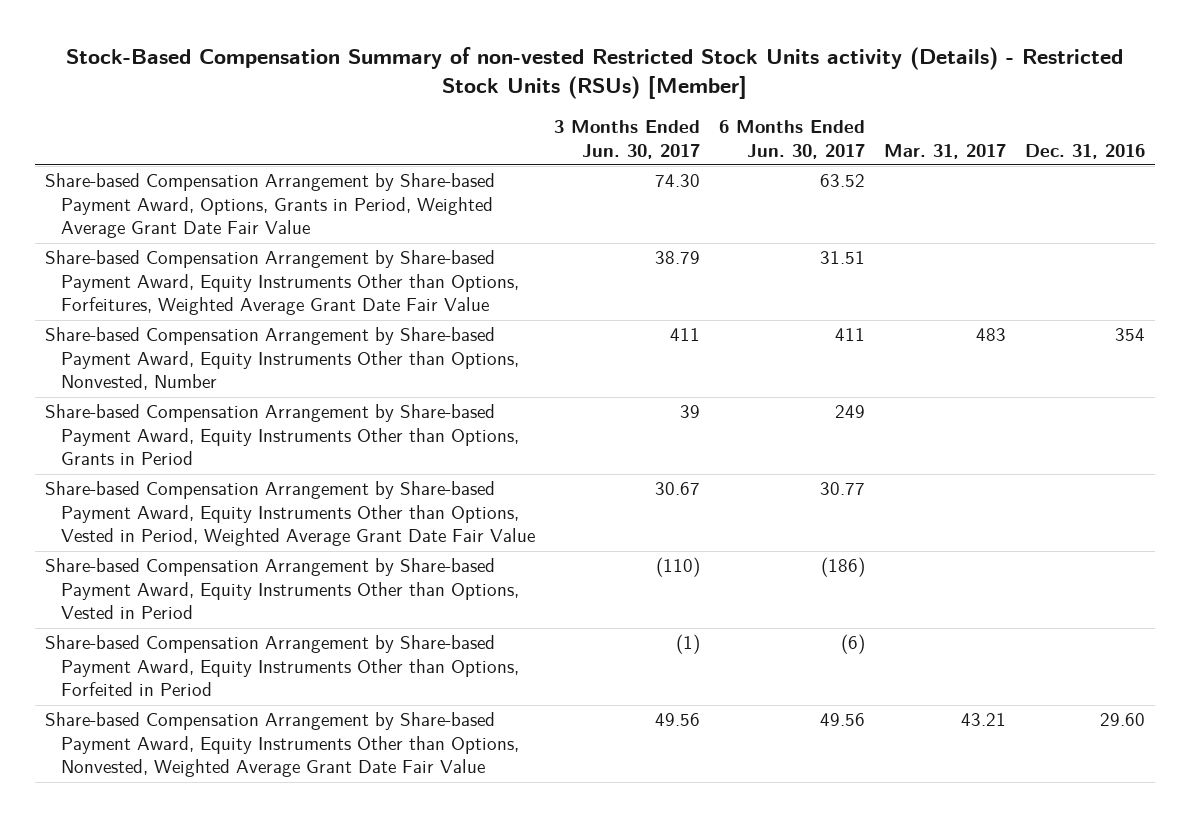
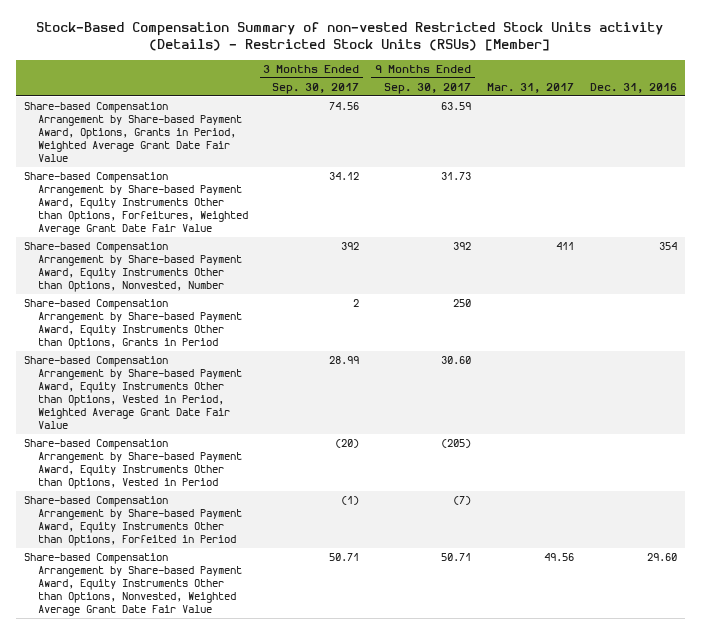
- | 3 Months Ended Jun. 30, 2017 | 6 Months Ended Jun. 30, 2017 | Mar. 31, 2017 | Dec. 31, 2016
+ | 3 Months Ended Sep. 30, 2017 | 9 Months Ended Sep. 30, 2017 | Mar. 31, 2017 | Dec. 31, 2016
- Share-based Compensation Arrangement by Share-based Payment Award, Equity Instruments Other than Options, Nonvested, Number | 411 | 411 | 483 | 354
+ Share-based Compensation Arrangement by Share-based Payment Award, Equity Instruments Other than Options, Nonvested, Number | 392 | 392 | 411 | 354
- Share-based Compensation Arrangement by Share-based Payment Award, Equity Instruments Other than Options, Nonvested, Weighted Average Grant Date Fair Value | 49.56 | 49.56 | 43.21 | 29.60
+ Share-based Compensation Arrangement by Share-based Payment Award, Equity Instruments Other than Options, Nonvested, Weighted Average Grant Date Fair Value | 50.71 | 50.71 | 49.56 | 29.60

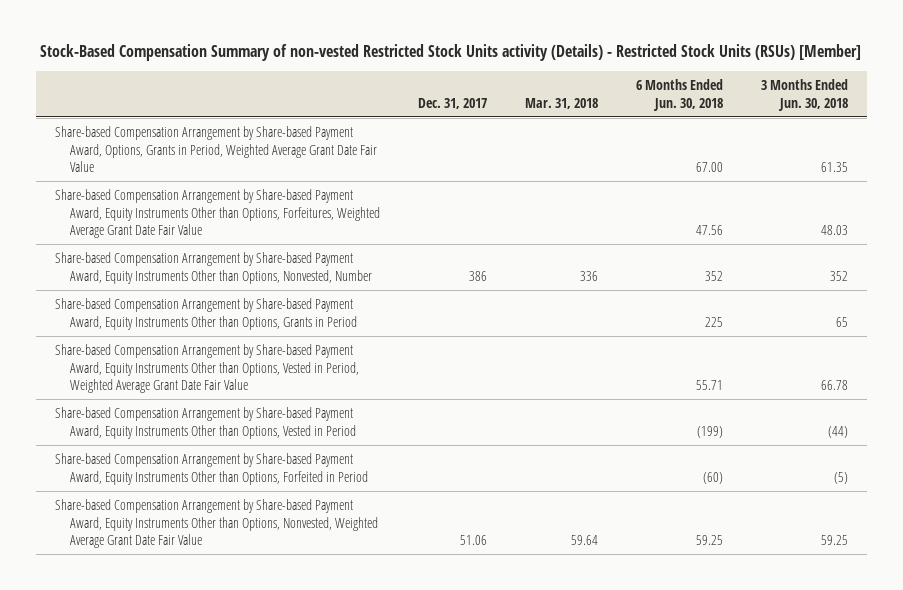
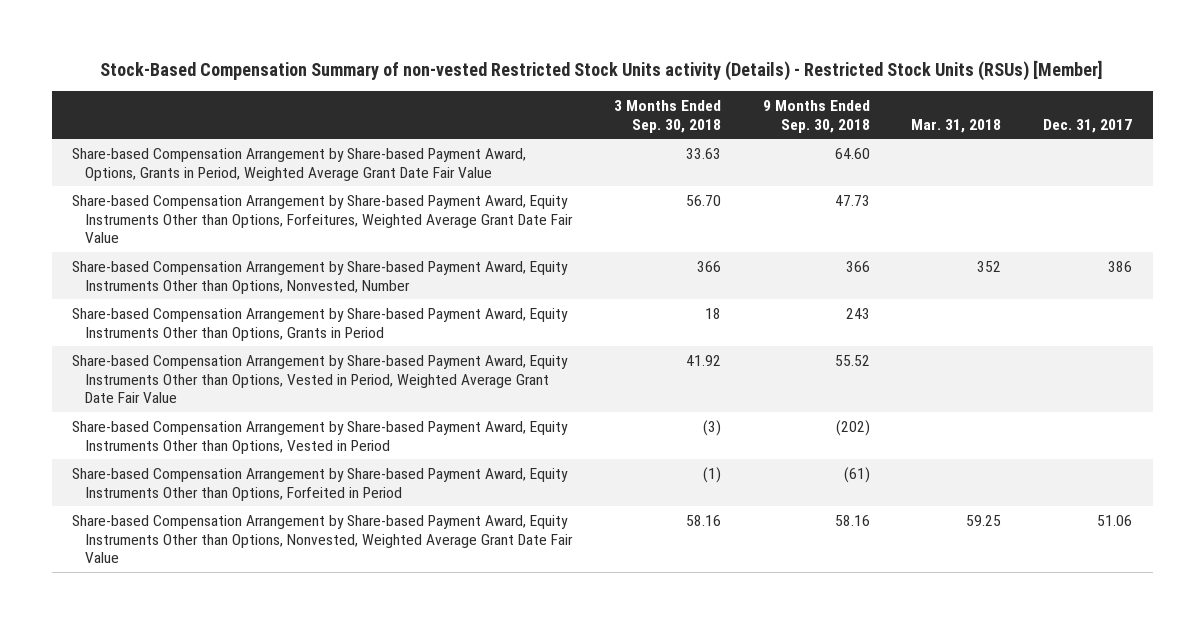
- | Dec. 31, 2017 | Mar. 31, 2018 | 6 Months Ended Jun. 30, 2018 | 3 Months Ended Jun. 30, 2018
+ | 3 Months Ended Sep. 30, 2018 | 9 Months Ended Sep. 30, 2018 | Mar. 31, 2018 | Dec. 31, 2017
- Share-based Compensation Arrangement by Share-based Payment Award, Equity Instruments Other than Options, Nonvested, Number | 386 | 336 | 352 | 352
+ Share-based Compensation Arrangement by Share-based Payment Award, Equity Instruments Other than Options, Nonvested, Number | 366 | 366 | 352 | 386
- Share-based Compensation Arrangement by Share-based Payment Award, Equity Instruments Other than Options, Nonvested, Weighted Average Grant Date Fair Value | 51.06 | 59.64 | 59.25 | 59.25
+ Share-based Compensation Arrangement by Share-based Payment Award, Equity Instruments Other than Options, Nonvested, Weighted Average Grant Date Fair Value | 58.16 | 58.16 | 59.25 | 51.06

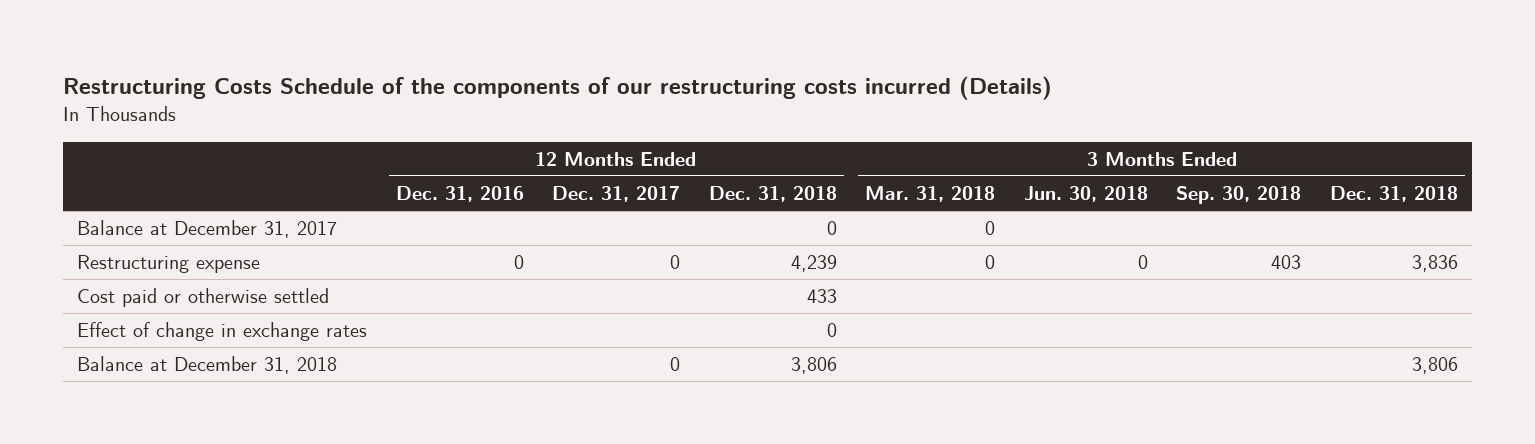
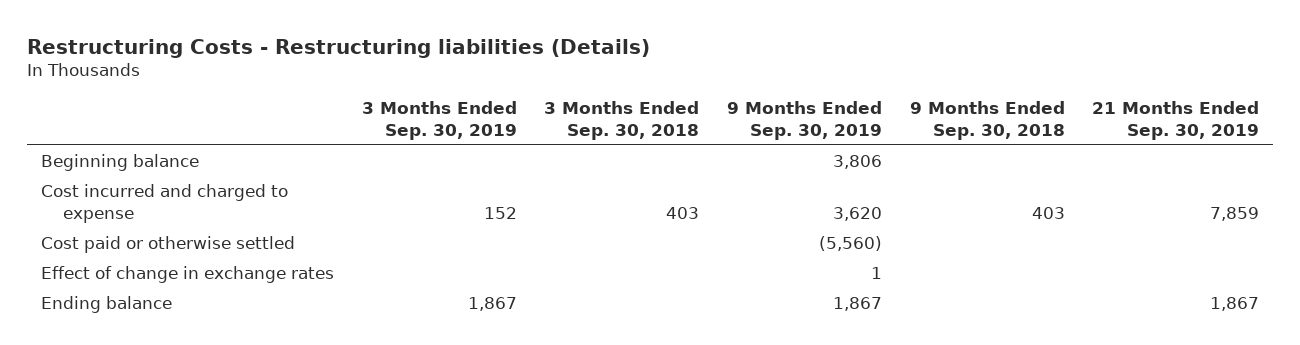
- Restructuring Costs Schedule of the components of our restructuring costs incurred (Details)
+ Restructuring Costs - Restructuring liabilities (Details)
- | 12 Months Ended Dec. 31, 2016 | 12 Months Ended Dec. 31, 2017 | 12 Months Ended Dec. 31, 2018 | 3 Months Ended Mar. 31, 2018 | 3 Months Ended Jun. 30, 2018 | 3 Months Ended Sep. 30, 2018 | 3 Months Ended Dec. 31, 2018
+ | 3 Months Ended Sep. 30, 2019 | 3 Months Ended Sep. 30, 2018 | 9 Months Ended Sep. 30, 2019 | 9 Months Ended Sep. 30, 2018 | 21 Months Ended Sep. 30, 2019
- Balance at December 31, 2017 | | | 0 | 0 | | |
- Restructuring expense | 0 | 0 | 4,239 | 0 | 0 | 403 | 3,836
+ Beginning balance | | | 3,806 | |
+ Cost incurred and charged to expense | 152 | 403 | 3,620 | 403 | 7,859
- Balance at December 31, 2018 | | 0 | 3,806 | | | | 3,806
+ Ending balance | 1,867 | | 1,867 | | 1,867

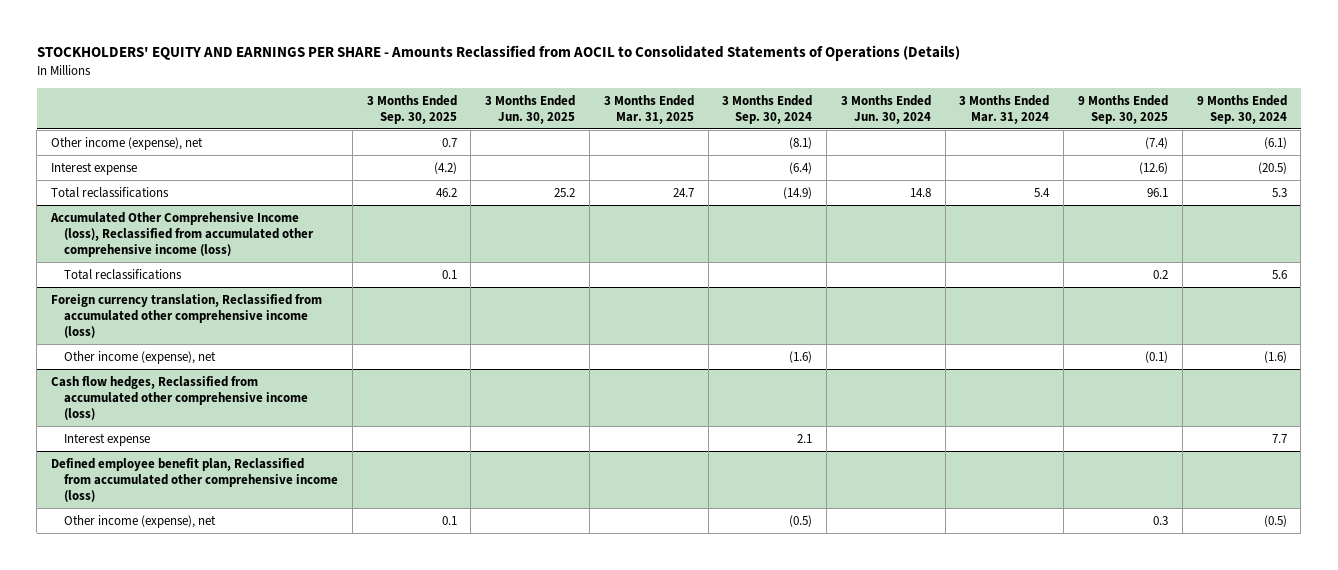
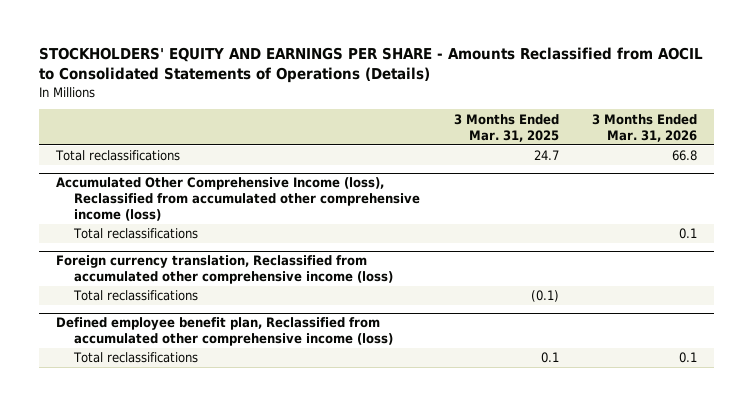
- | 3 Months Ended Sep. 30, 2025 | 3 Months Ended Jun. 30, 2025 | 3 Months Ended Mar. 31, 2025 | 3 Months Ended Sep. 30, 2024 | 3 Months Ended Jun. 30, 2024 | 3 Months Ended Mar. 31, 2024 | 9 Months Ended Sep. 30, 2025 | 9 Months Ended Sep. 30, 2024
+ | 3 Months Ended Mar. 31, 2025 | 3 Months Ended Mar. 31, 2026
- Other income (expense), net | 0.7 | | | (8.1) | | | (7.4) | (6.1)
- Interest expense | (4.2) | | | (6.4) | | | (12.6) | (20.5)
@ Foreign currency translation, Reclassified from accumulated other comprehensive income (loss)
- Other income (expense), net | | | | (1.6) | | | (0.1) | (1.6)
- Cash flow hedges, Reclassified from accumulated other comprehensive income (loss)
- Interest expense | | | | 2.1 | | | | 7.7
@ Foreign currency translation, Reclassified from accumulated other comprehensive income (loss)
+ Total reclassifications | (0.1) |
@ Defined employee benefit plan, Reclassified from accumulated other comprehensive income (loss)
- Other income (expense), net | 0.1 | | | (0.5) | | | 0.3 | (0.5)
+ Total reclassifications | 0.1 | 0.1

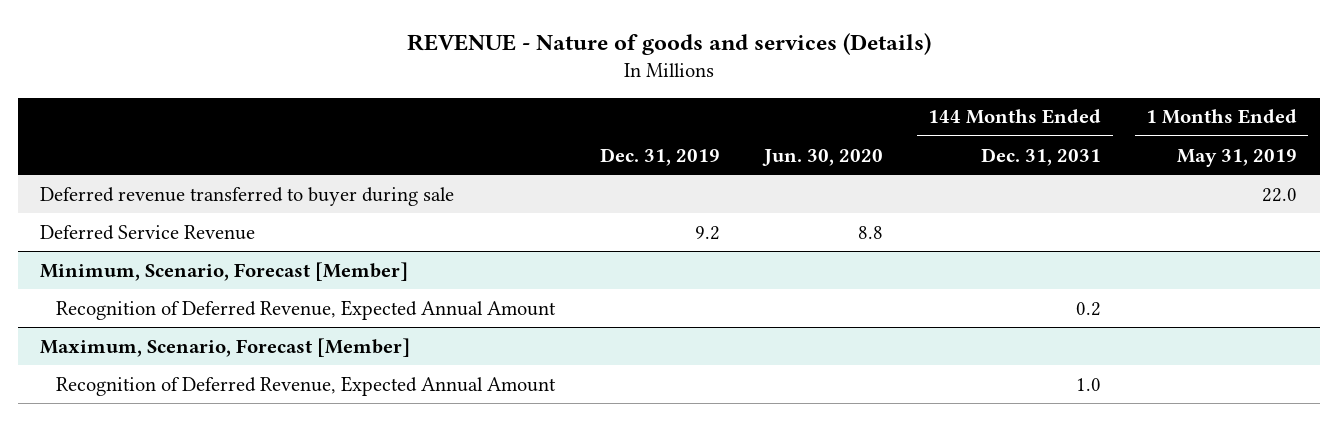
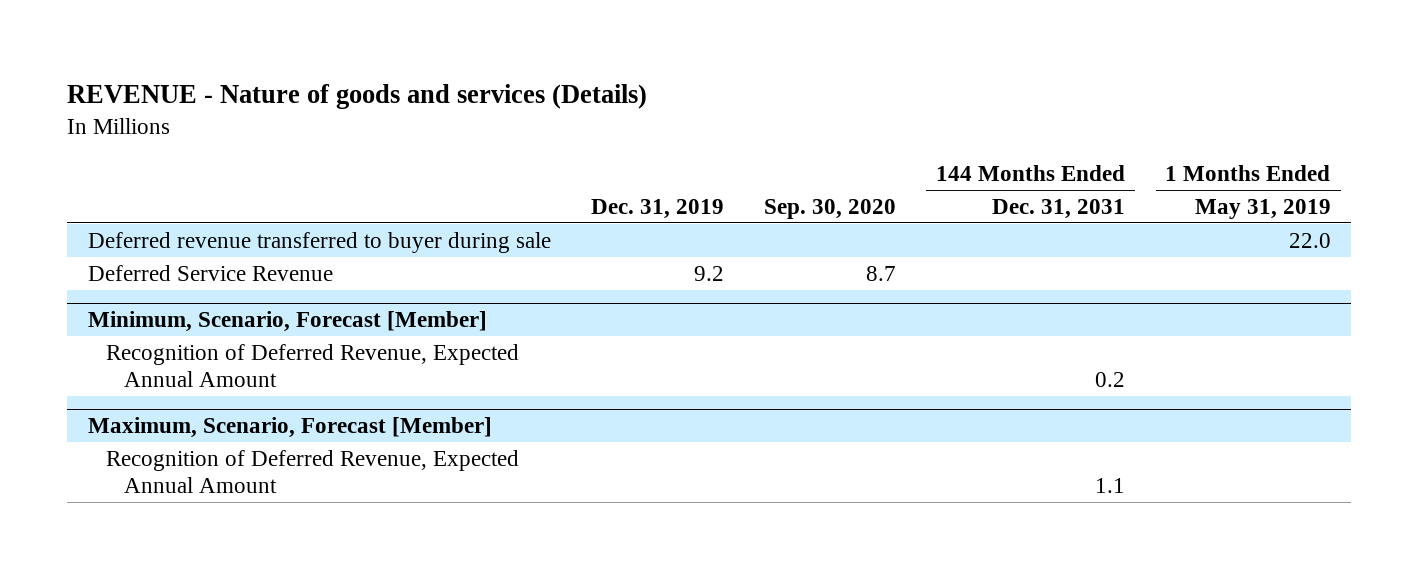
- | Dec. 31, 2019 | Jun. 30, 2020 | 144 Months Ended Dec. 31, 2031 | 1 Months Ended May 31, 2019
+ | Dec. 31, 2019 | Sep. 30, 2020 | 144 Months Ended Dec. 31, 2031 | 1 Months Ended May 31, 2019
@ Maximum, Scenario, Forecast [Member]
- Recognition of Deferred Revenue, Expected Annual Amount | | | 1.0 |
+ Recognition of Deferred Revenue, Expected Annual Amount | | | 1.1 |

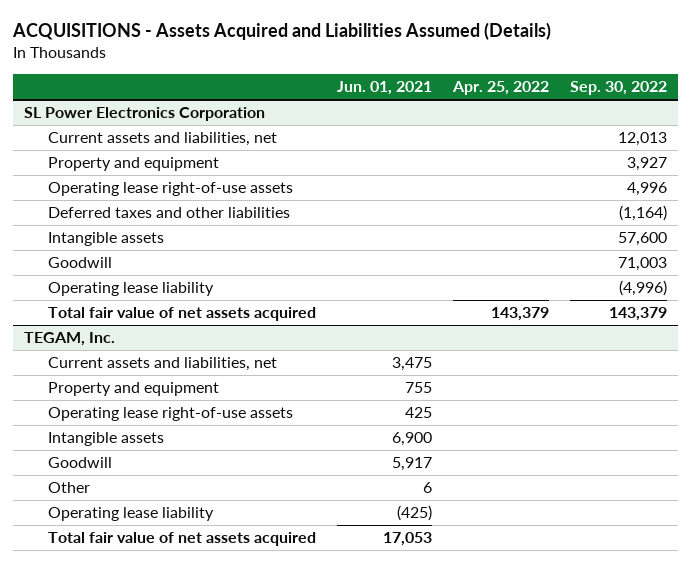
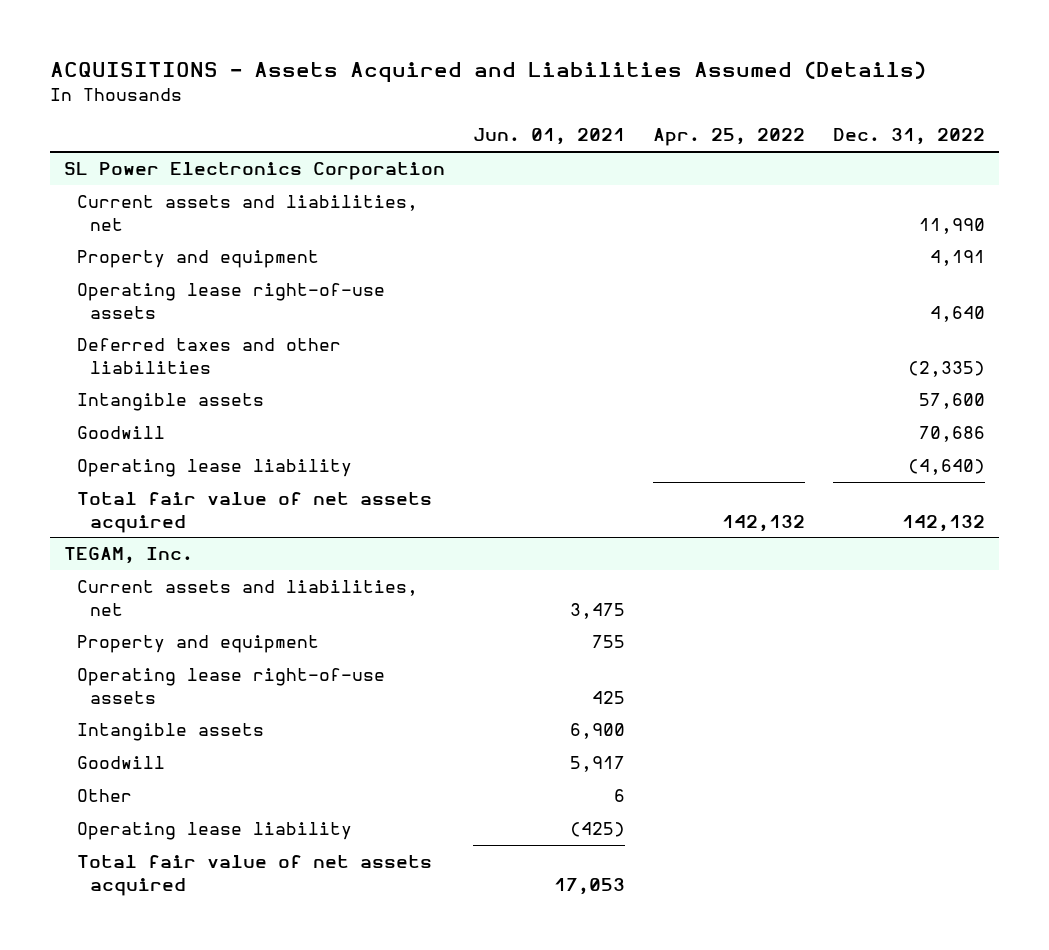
- | Jun. 01, 2021 | Apr. 25, 2022 | Sep. 30, 2022
+ | Jun. 01, 2021 | Apr. 25, 2022 | Dec. 31, 2022
@ SL Power Electronics Corporation
- Total fair value of net assets acquired | | 143,379 | 143,379
+ Total fair value of net assets acquired | | 142,132 | 142,132

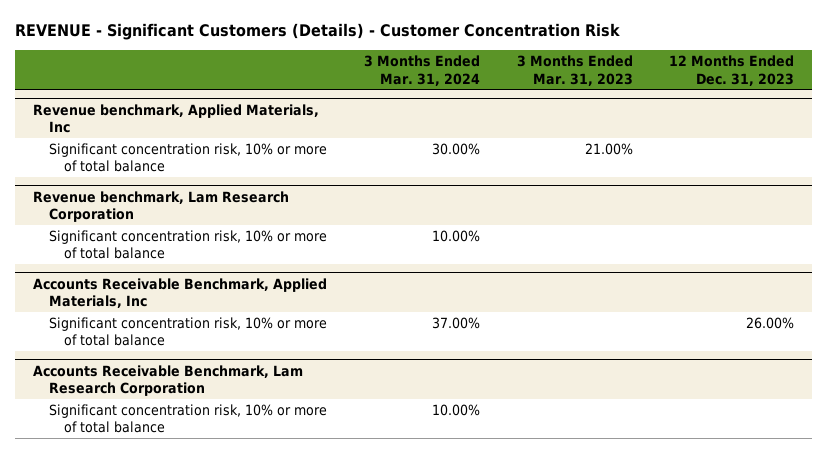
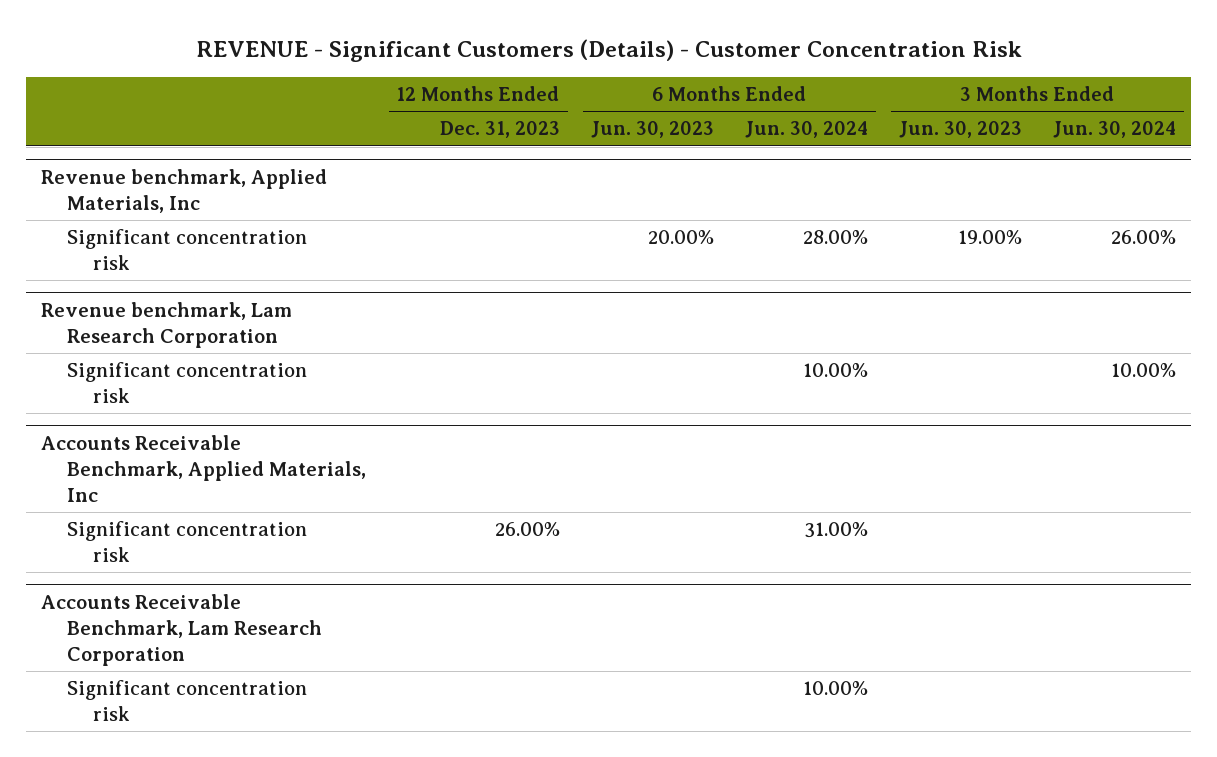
- | 3 Months Ended Mar. 31, 2024 | 3 Months Ended Mar. 31, 2023 | 12 Months Ended Dec. 31, 2023
+ | 12 Months Ended Dec. 31, 2023 | 6 Months Ended Jun. 30, 2023 | 6 Months Ended Jun. 30, 2024 | 3 Months Ended Jun. 30, 2023 | 3 Months Ended Jun. 30, 2024
@ Revenue benchmark, Applied Materials, Inc
- Significant concentration risk, 10% or more of total balance | 30.00% | 21.00% |
+ Significant concentration risk | | 20.00% | 28.00% | 19.00% | 26.00%
@ Revenue benchmark, Lam Research Corporation
- Significant concentration risk, 10% or more of total balance | 10.00% | |
+ Significant concentration risk | | | 10.00% | | 10.00%
@ Accounts Receivable Benchmark, Applied Materials, Inc
- Significant concentration risk, 10% or more of total balance | 37.00% | | 26.00%
+ Significant concentration risk | 26.00% | | 31.00% | |
@ Accounts Receivable Benchmark, Lam Research Corporation
- Significant concentration risk, 10% or more of total balance | 10.00% | |
+ Significant concentration risk | | | 10.00% | |

